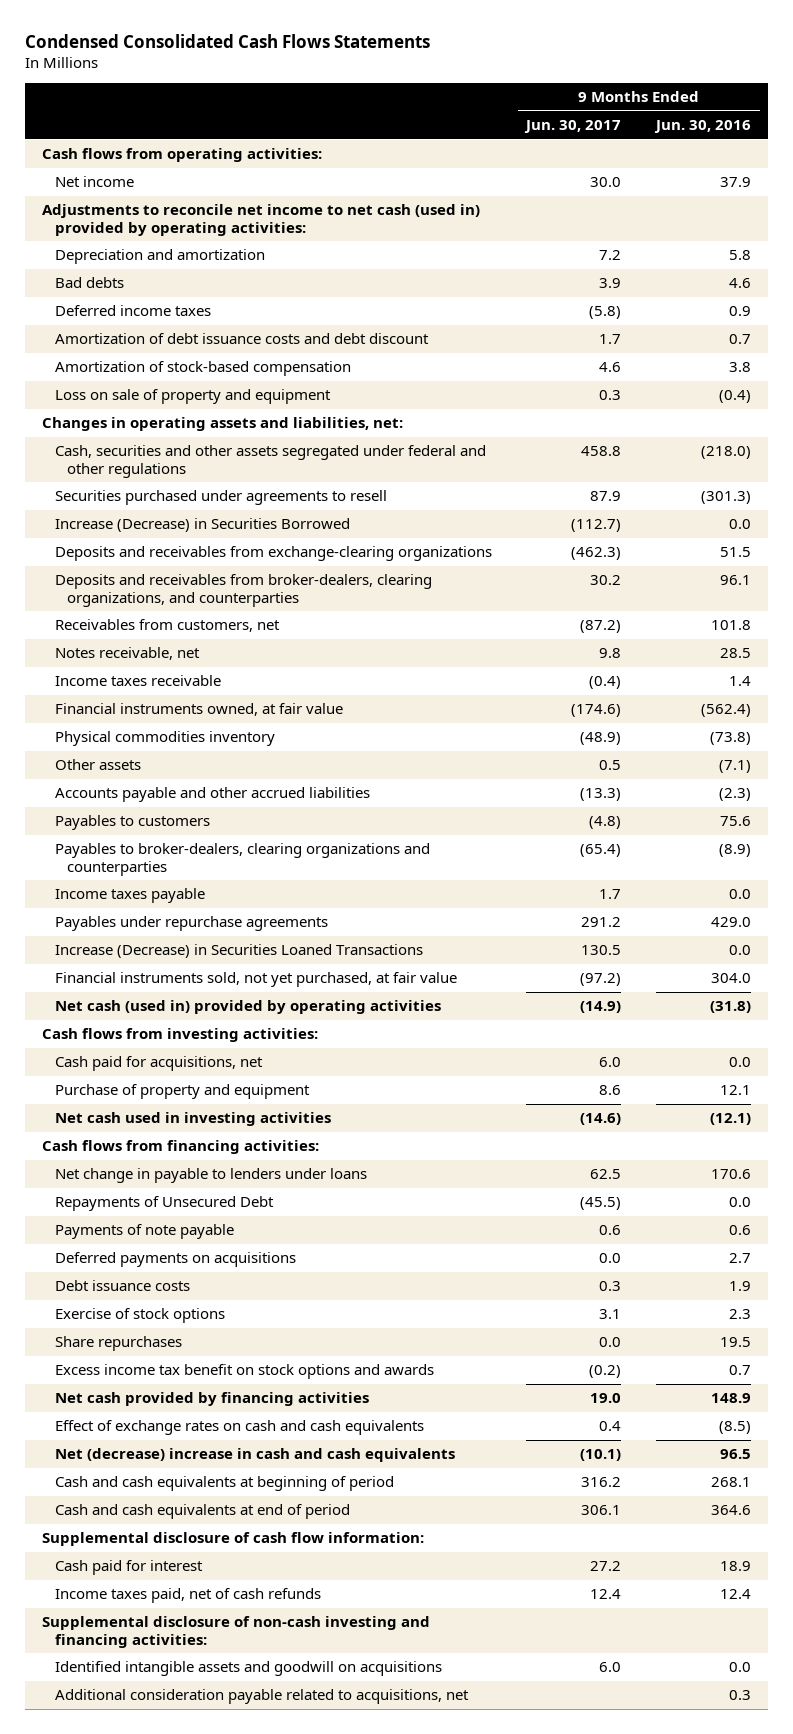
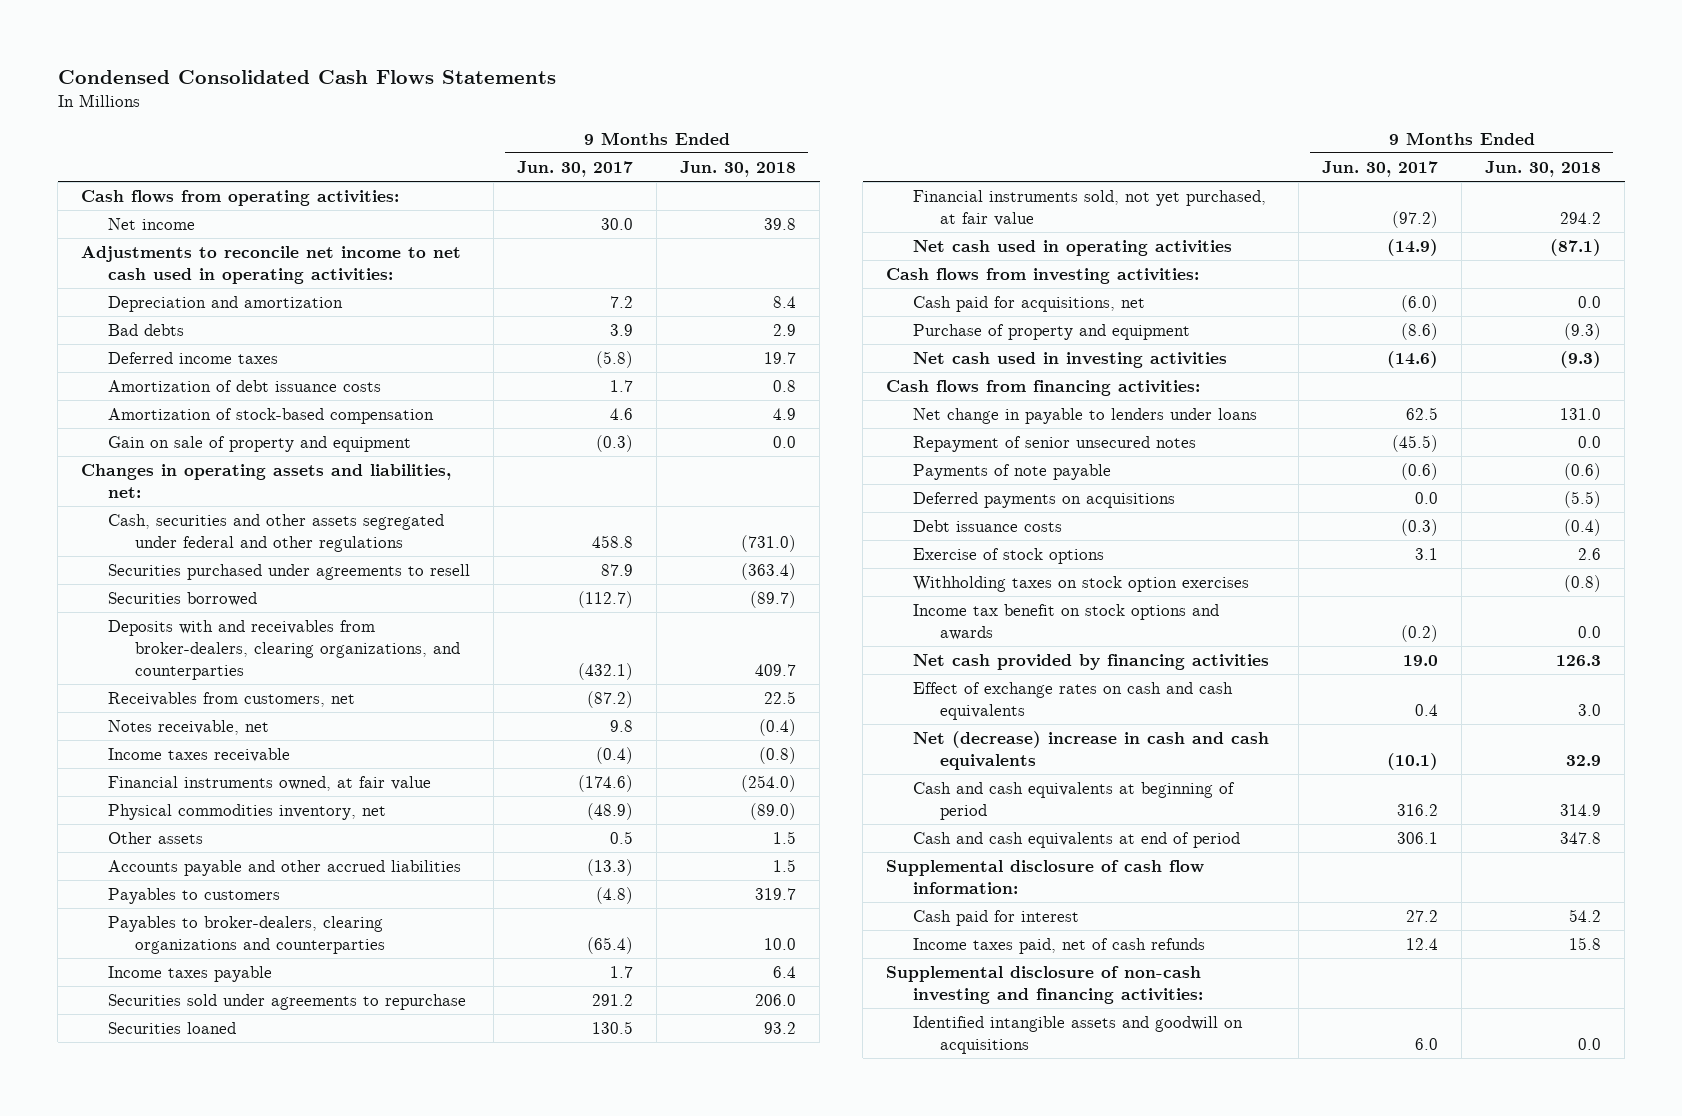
- | 9 Months Ended Jun. 30, 2017 | 9 Months Ended Jun. 30, 2016
+ | 9 Months Ended Jun. 30, 2017 | 9 Months Ended Jun. 30, 2018
- Adjustments to reconcile net income to net cash (used in) provided by operating activities:
+ Adjustments to reconcile net income to net cash used in operating activities:
- Amortization of debt issuance costs and debt discount | 1.7 | 0.7
+ Amortization of debt issuance costs | 1.7 | 0.8
- Loss on sale of property and equipment | 0.3 | (0.4)
+ Gain on sale of property and equipment | (0.3) | 0.0
- Increase (Decrease) in Securities Borrowed | (112.7) | 0.0
- Deposits and receivables from exchange-clearing organizations | (462.3) | 51.5
- Deposits and receivables from broker-dealers, clearing organizations, and counterparties | 30.2 | 96.1
+ Securities borrowed | (112.7) | (89.7)
+ Deposits with and receivables from broker-dealers, clearing organizations, and counterparties | (432.1) | 409.7
- Physical commodities inventory | (48.9) | (73.8)
+ Physical commodities inventory, net | (48.9) | (89.0)
- Payables under repurchase agreements | 291.2 | 429.0
- Increase (Decrease) in Securities Loaned Transactions | 130.5 | 0.0
+ Securities sold under agreements to repurchase | 291.2 | 206.0
+ Securities loaned | 130.5 | 93.2
- Net cash (used in) provided by operating activities | (14.9) | (31.8)
+ Net cash used in operating activities | (14.9) | (87.1)
- Cash paid for acquisitions, net | 6.0 | 0.0
- Purchase of property and equipment | 8.6 | 12.1
+ Cash paid for acquisitions, net | (6.0) | 0.0
+ Purchase of property and equipment | (8.6) | (9.3)
- Repayments of Unsecured Debt | (45.5) | 0.0
- Payments of note payable | 0.6 | 0.6
+ Repayment of senior unsecured notes | (45.5) | 0.0
+ Payments of note payable | (0.6) | (0.6)
- Debt issuance costs | 0.3 | 1.9
+ Debt issuance costs | (0.3) | (0.4)
- Share repurchases | 0.0 | 19.5
- Excess income tax benefit on stock options and awards | (0.2) | 0.7
+ Withholding taxes on stock option exercises | | (0.8)
+ Income tax benefit on stock options and awards | (0.2) | 0.0
- Additional consideration payable related to acquisitions, net | | 0.3

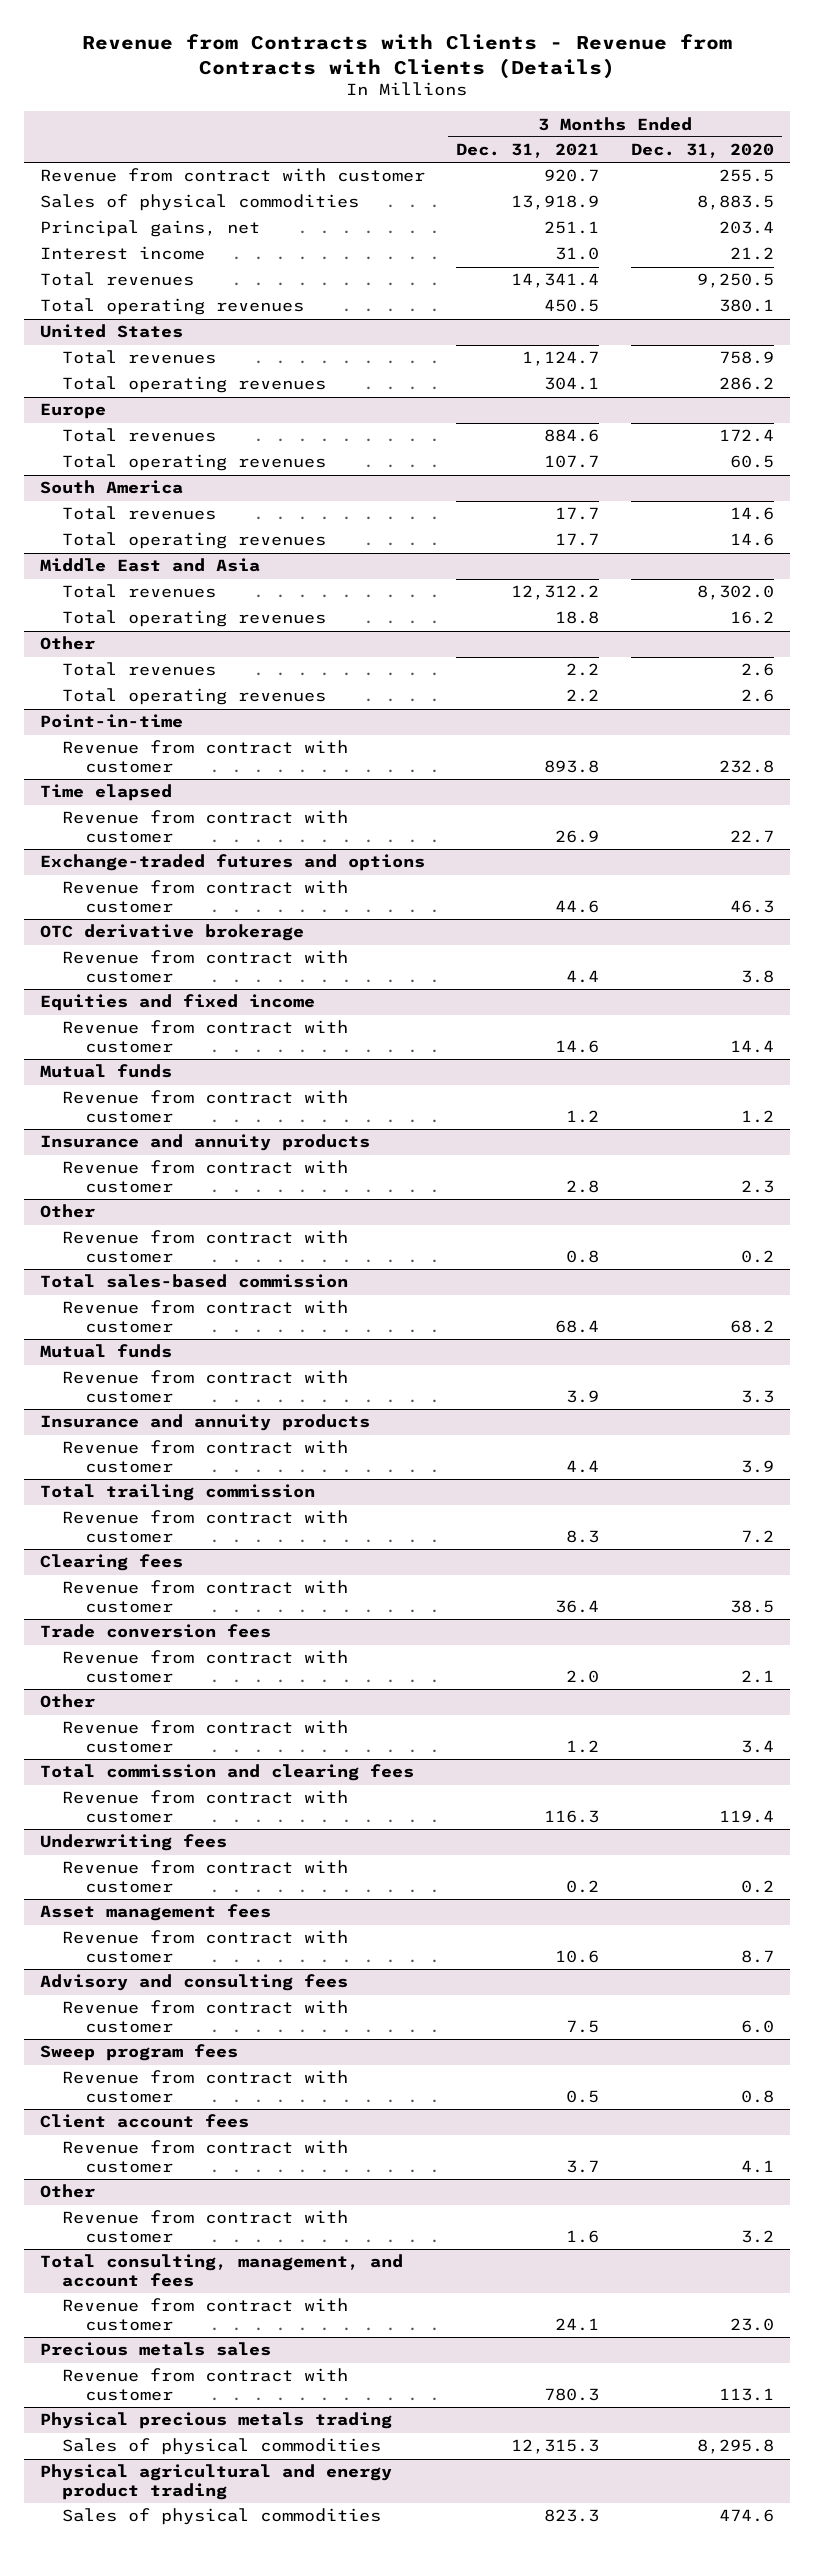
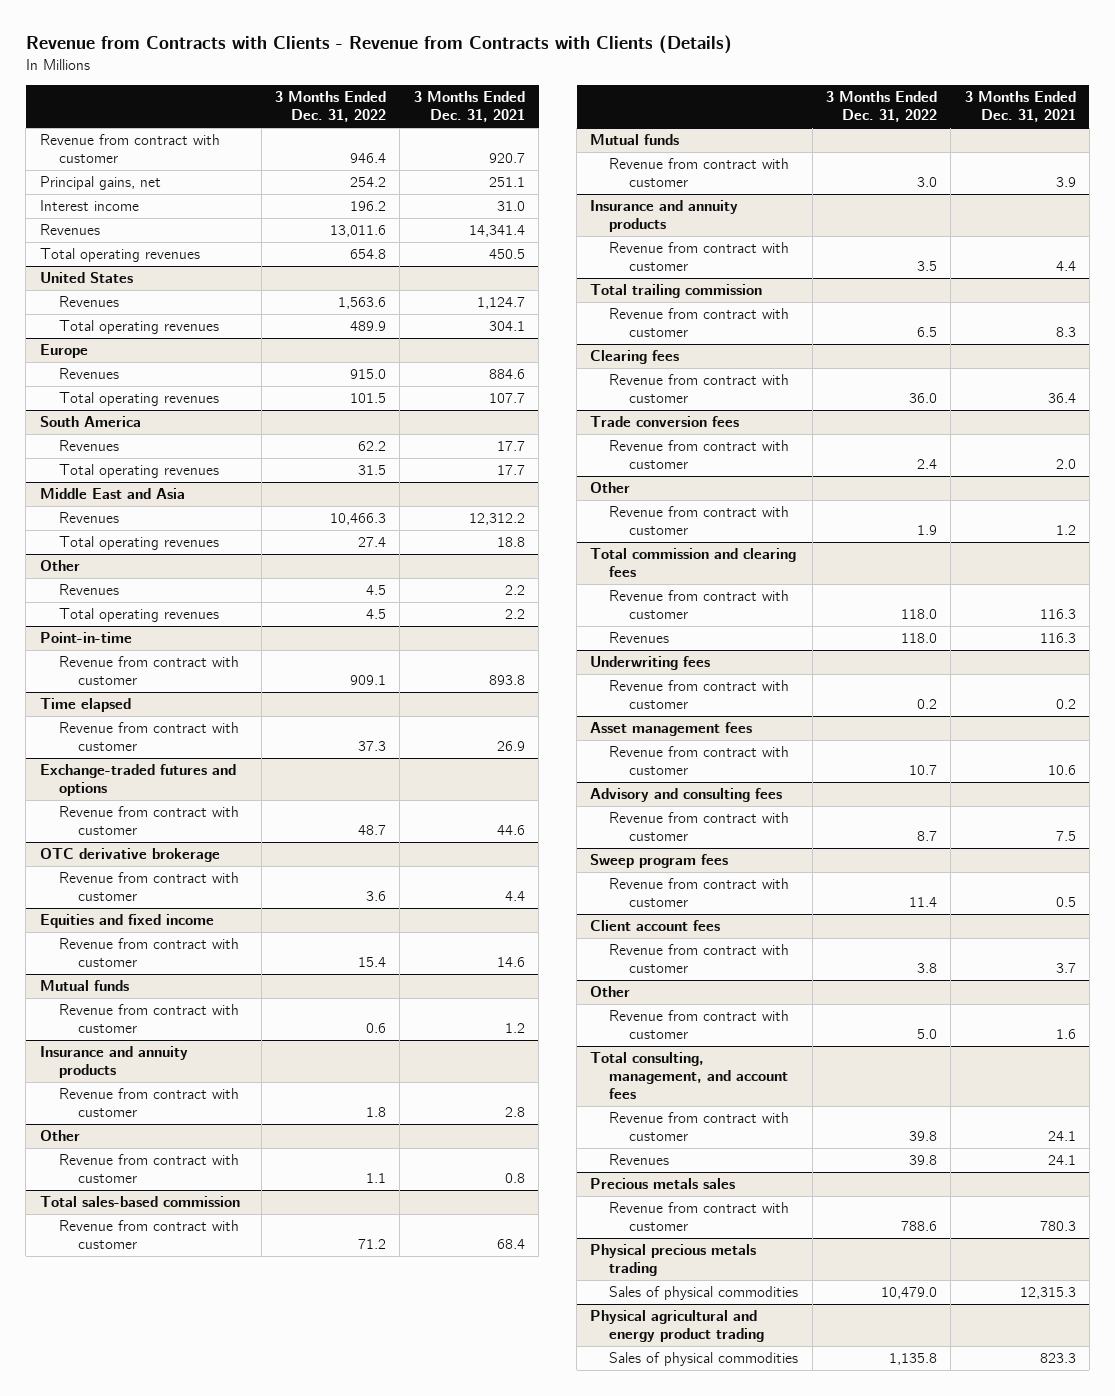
- | 3 Months Ended Dec. 31, 2021 | 3 Months Ended Dec. 31, 2020
+ | 3 Months Ended Dec. 31, 2022 | 3 Months Ended Dec. 31, 2021
- Sales of physical commodities | 13,918.9 | 8,883.5
- Total revenues | 14,341.4 | 9,250.5
+ Revenues | 13,011.6 | 14,341.4
@ United States
- Total revenues | 1,124.7 | 758.9
+ Revenues | 1,563.6 | 1,124.7
@ Europe
- Total revenues | 884.6 | 172.4
+ Revenues | 915.0 | 884.6
@ South America
- Total revenues | 17.7 | 14.6
+ Revenues | 62.2 | 17.7
@ Middle East and Asia
- Total revenues | 12,312.2 | 8,302.0
+ Revenues | 10,466.3 | 12,312.2
@ Other
- Total revenues | 2.2 | 2.6
+ Revenues | 4.5 | 2.2
@ Total commission and clearing fees
+ Revenues | 118.0 | 116.3
@ Total consulting, management, and account fees
+ Revenues | 39.8 | 24.1

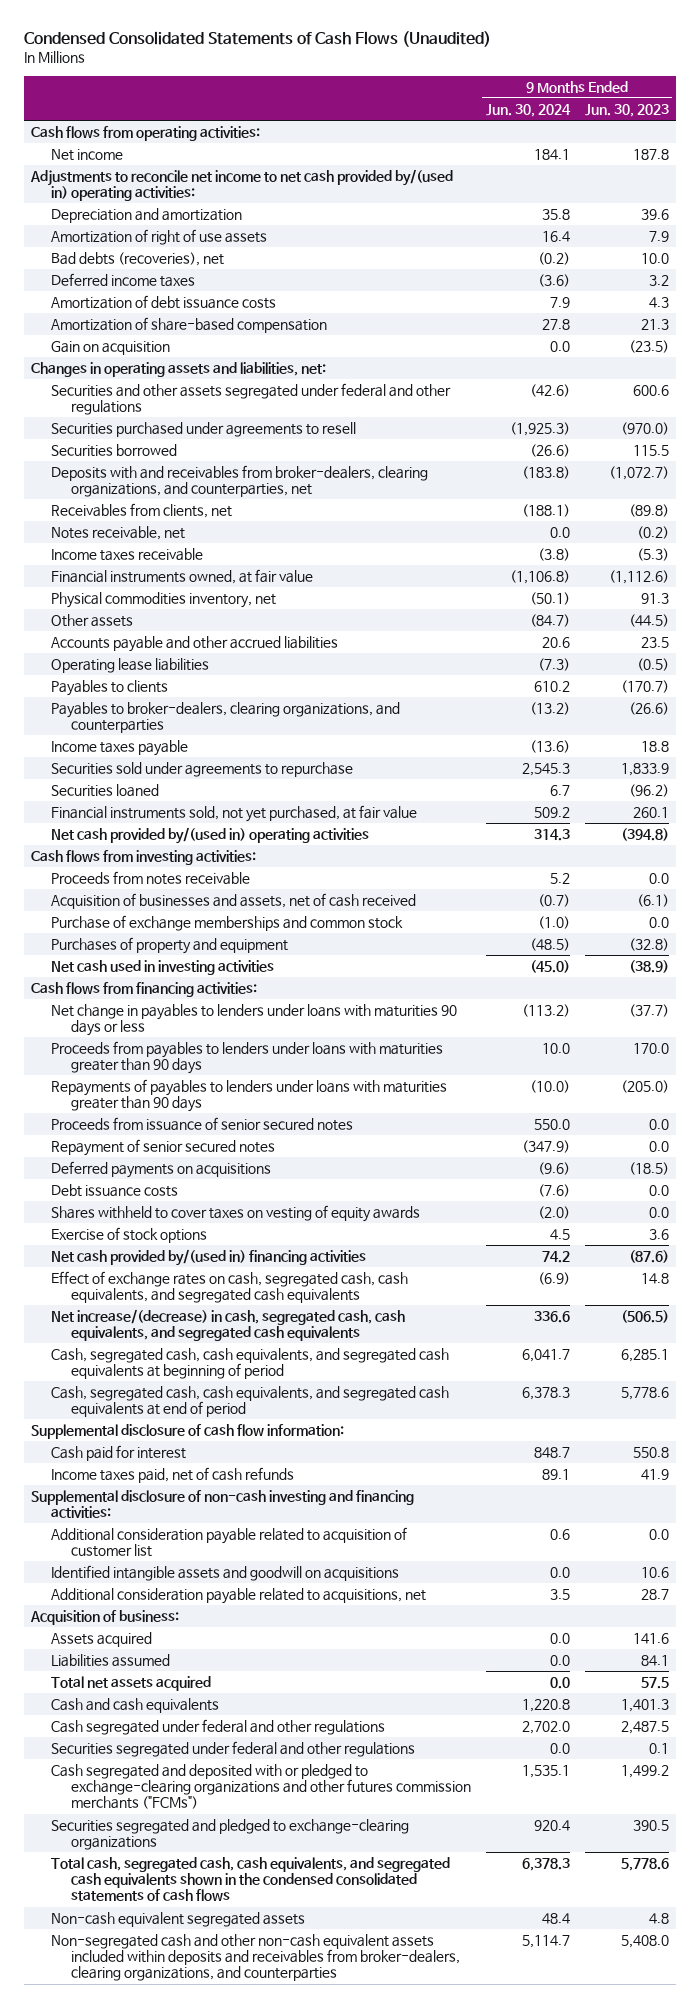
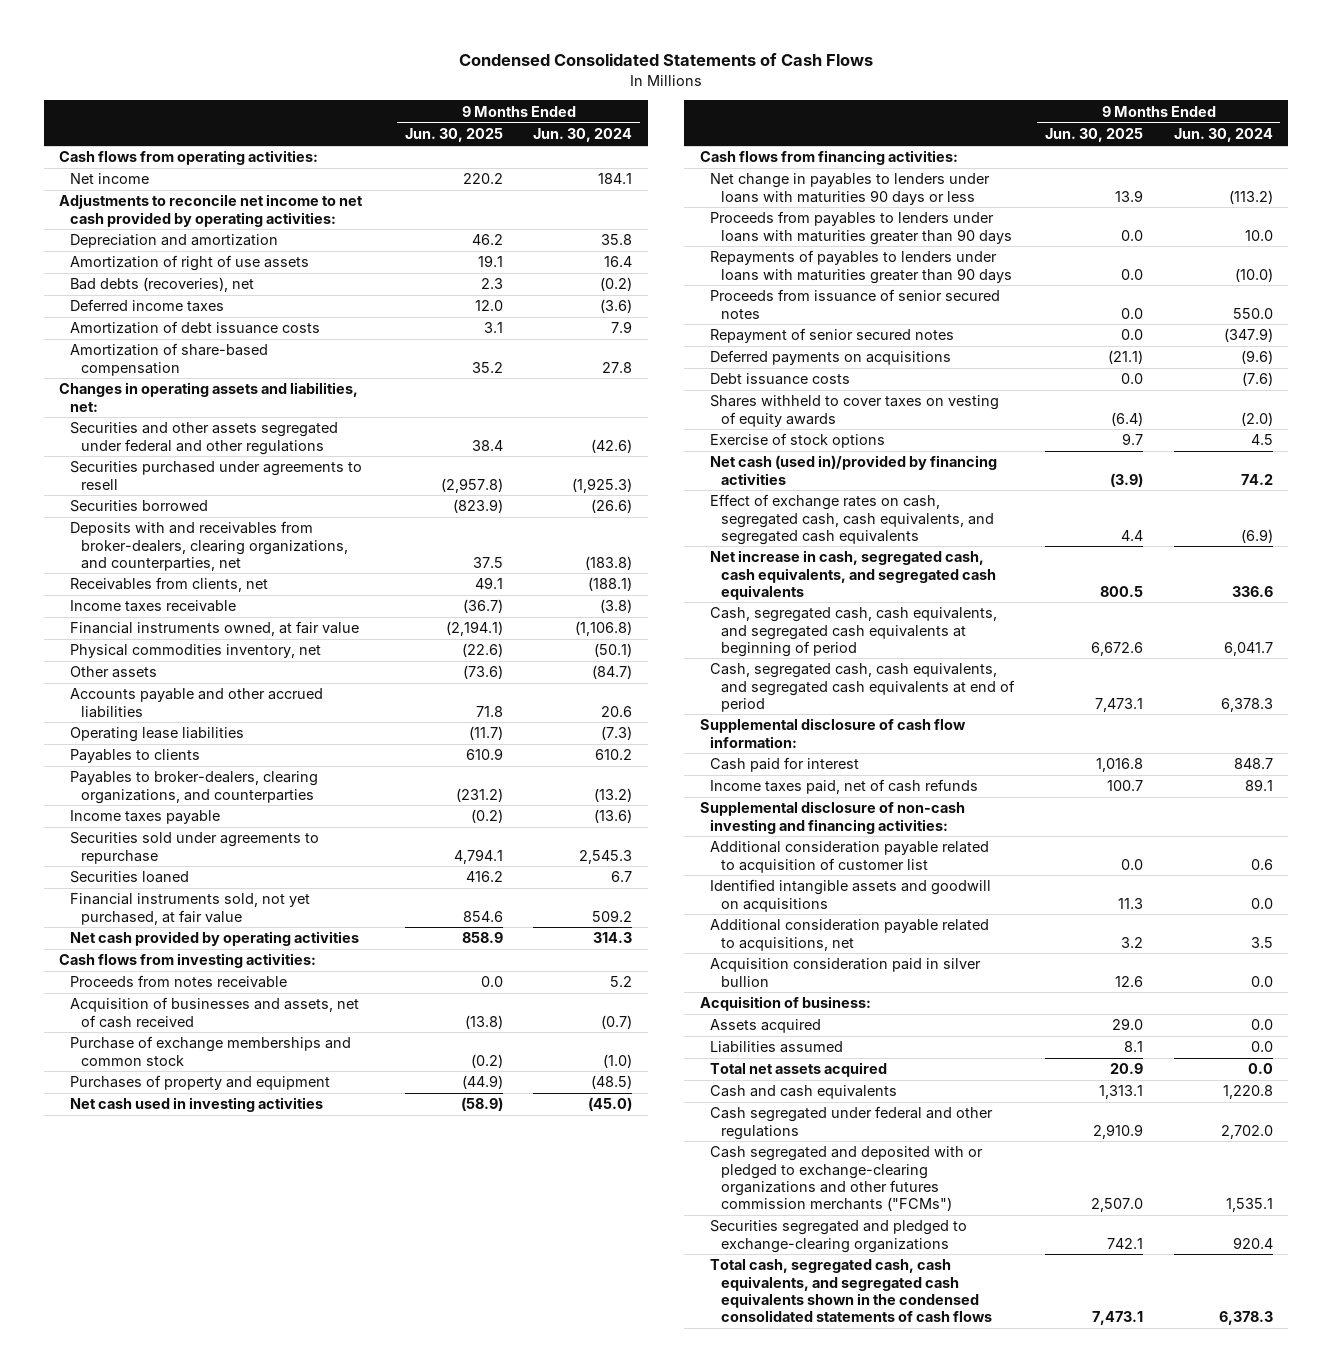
- Condensed Consolidated Statements of Cash Flows (Unaudited)
+ Condensed Consolidated Statements of Cash Flows
- | 9 Months Ended Jun. 30, 2024 | 9 Months Ended Jun. 30, 2023
+ | 9 Months Ended Jun. 30, 2025 | 9 Months Ended Jun. 30, 2024
- Adjustments to reconcile net income to net cash provided by/(used in) operating activities:
+ Adjustments to reconcile net income to net cash provided by operating activities:
- Gain on acquisition | 0.0 | (23.5)
- Notes receivable, net | 0.0 | (0.2)
- Net cash provided by/(used in) operating activities | 314.3 | (394.8)
+ Net cash provided by operating activities | 858.9 | 314.3
- Net cash provided by/(used in) financing activities | 74.2 | (87.6)
+ Net cash (used in)/provided by financing activities | (3.9) | 74.2
- Net increase/(decrease) in cash, segregated cash, cash equivalents, and segregated cash equivalents | 336.6 | (506.5)
+ Net increase in cash, segregated cash, cash equivalents, and segregated cash equivalents | 800.5 | 336.6
+ Acquisition consideration paid in silver bullion | 12.6 | 0.0
- Securities segregated under federal and other regulations | 0.0 | 0.1
- Non-cash equivalent segregated assets | 48.4 | 4.8
- Non-segregated cash and other non-cash equivalent assets included within deposits and receivables from broker-dealers, clearing organizations, and counterparties | 5,114.7 | 5,408.0

